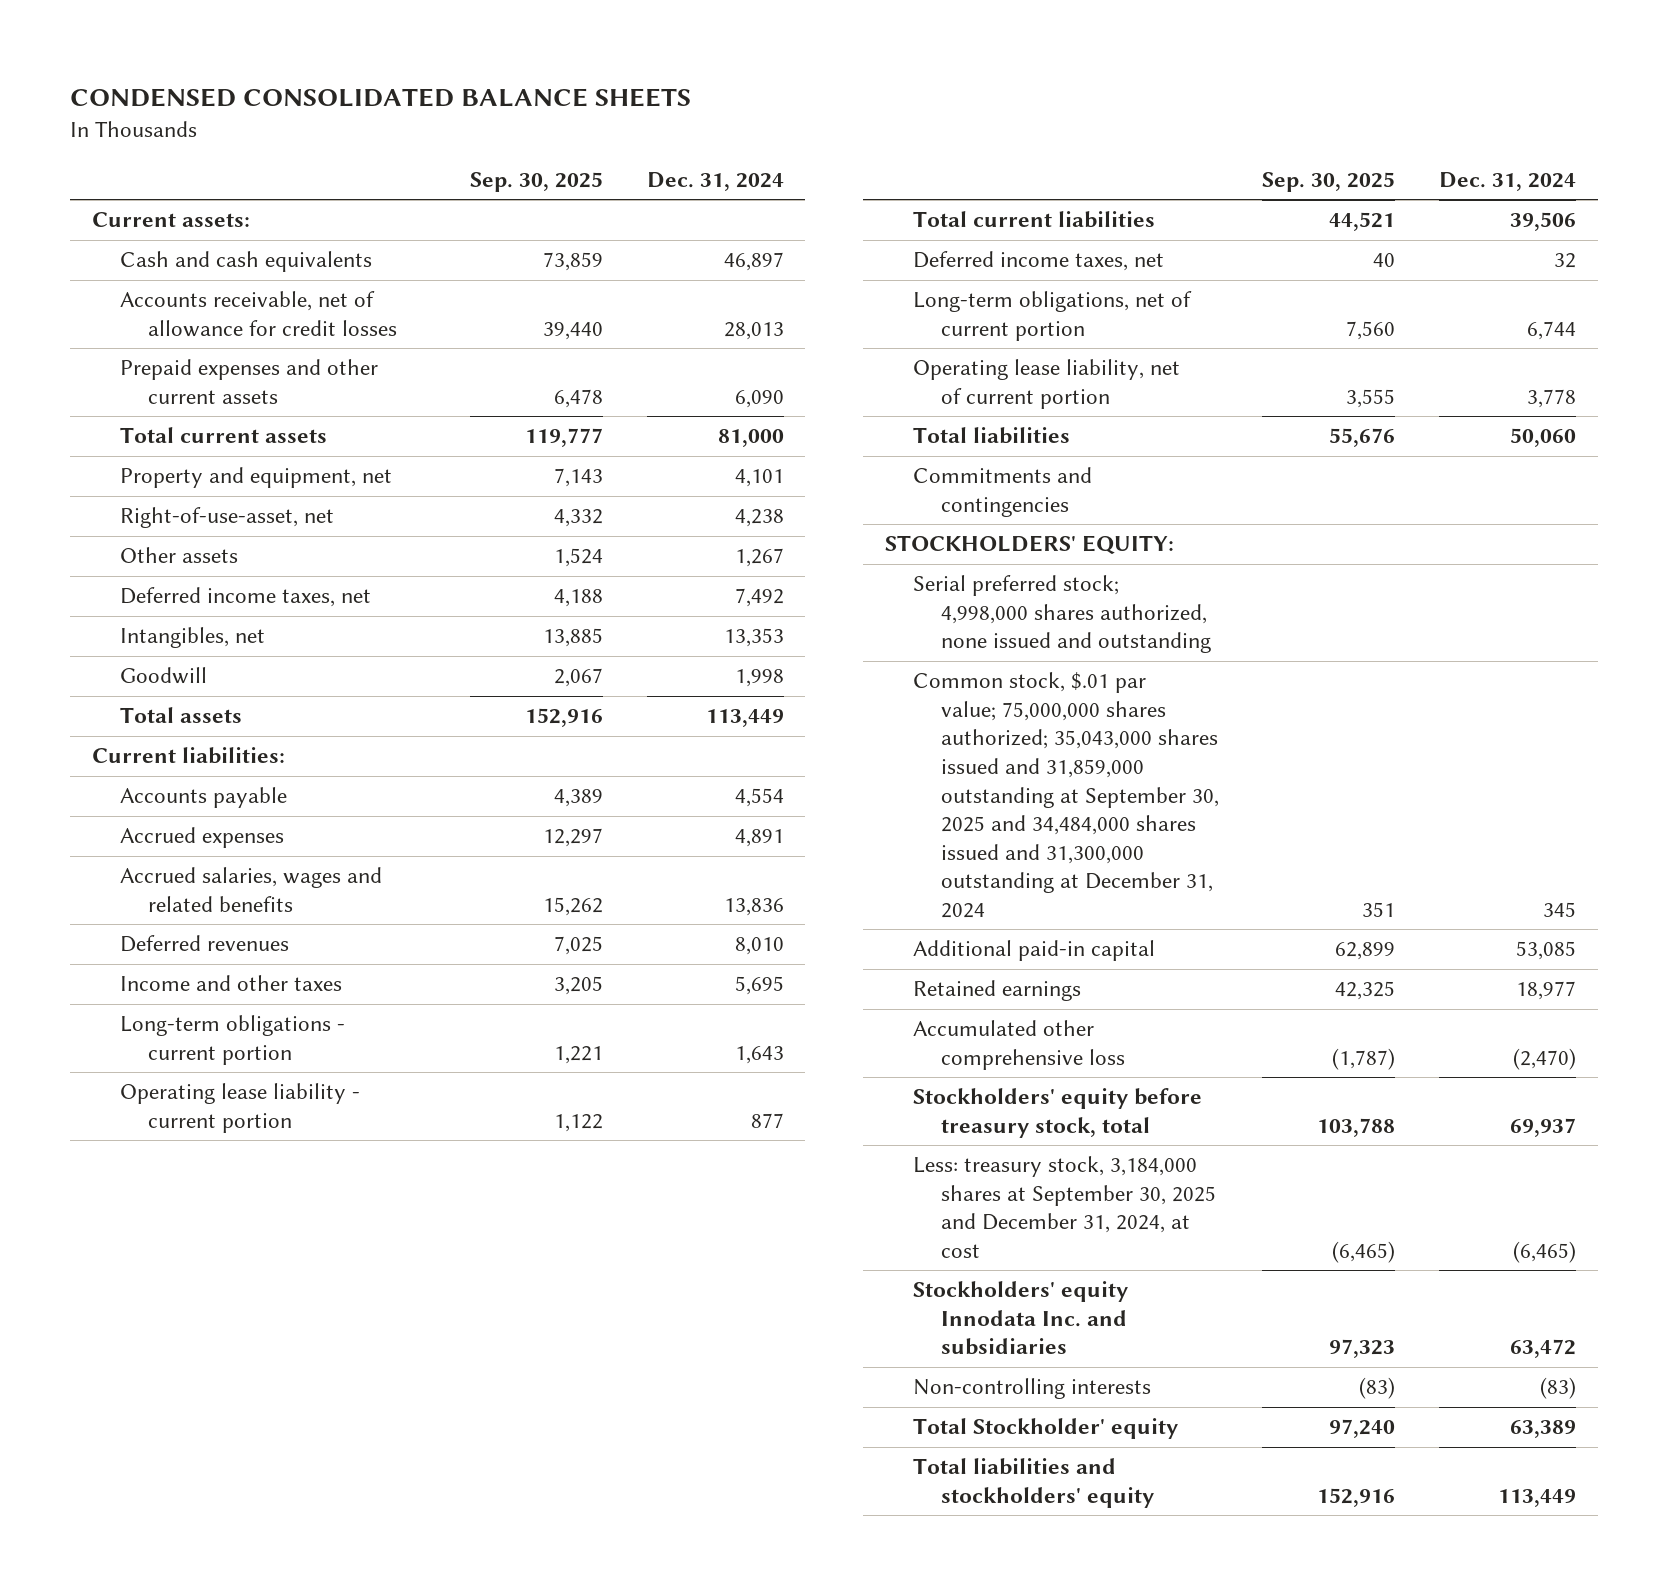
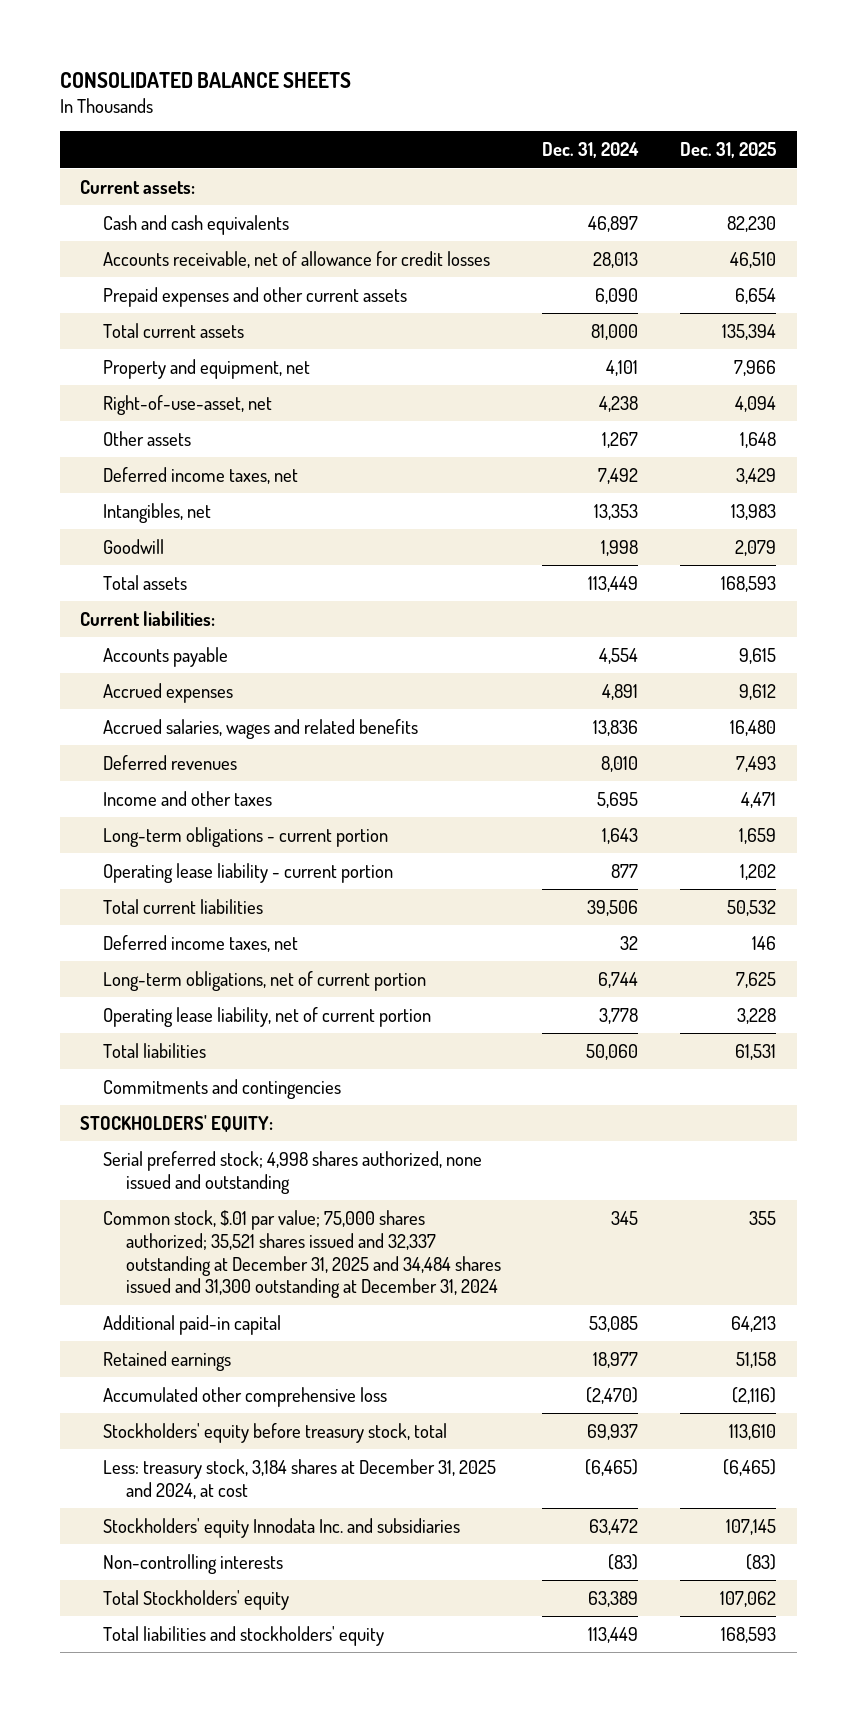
- CONDENSED CONSOLIDATED BALANCE SHEETS
+ CONSOLIDATED BALANCE SHEETS
- | Sep. 30, 2025 | Dec. 31, 2024
+ | Dec. 31, 2024 | Dec. 31, 2025
- Serial preferred stock; 4,998,000 shares authorized, none issued and outstanding
- Common stock, $.01 par value; 75,000,000 shares authorized; 35,043,000 shares issued and 31,859,000 outstanding at September 30, 2025 and 34,484,000 shares issued and 31,300,000 outstanding at December 31, 2024 | 351 | 345
+ Serial preferred stock; 4,998 shares authorized, none issued and outstanding
+ Common stock, $.01 par value; 75,000 shares authorized; 35,521 shares issued and 32,337 outstanding at December 31, 2025 and 34,484 shares issued and 31,300 outstanding at December 31, 2024 | 345 | 355
- Less: treasury stock, 3,184,000 shares at September 30, 2025 and December 31, 2024, at cost | (6,465) | (6,465)
+ Less: treasury stock, 3,184 shares at December 31, 2025 and 2024, at cost | (6,465) | (6,465)
- Total Stockholder' equity | 97,240 | 63,389
+ Total Stockholders' equity | 63,389 | 107,062

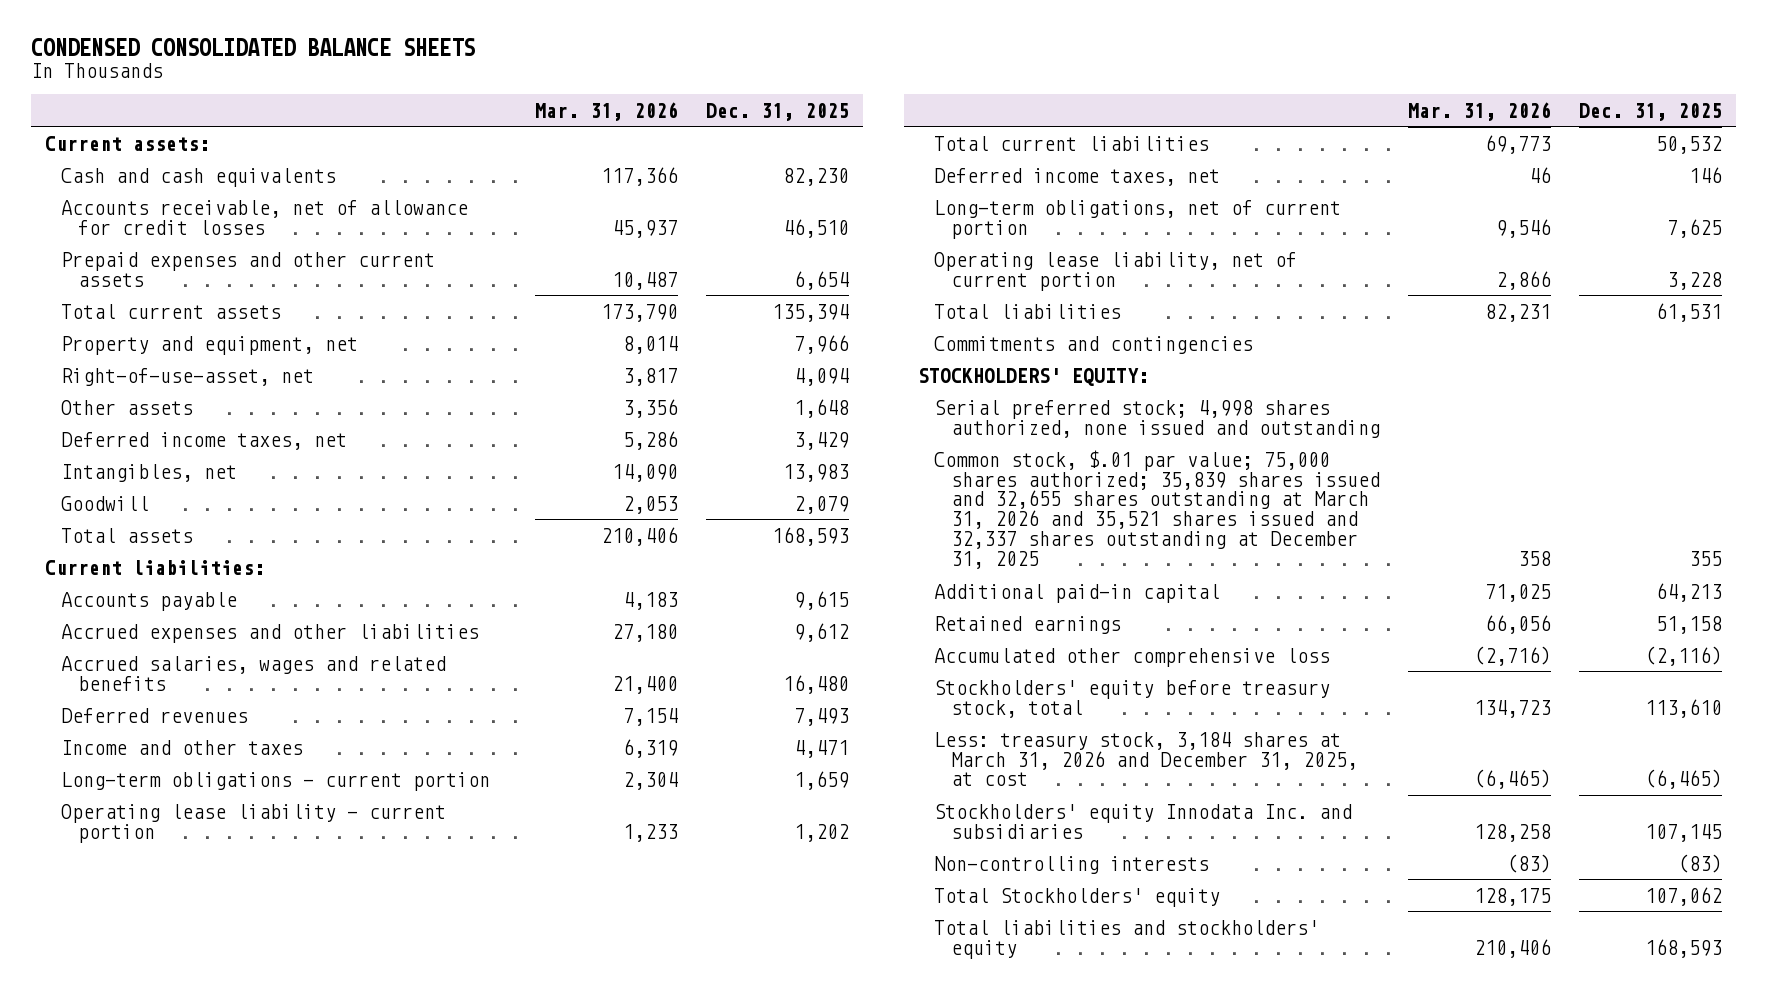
- CONSOLIDATED BALANCE SHEETS
+ CONDENSED CONSOLIDATED BALANCE SHEETS
- | Dec. 31, 2024 | Dec. 31, 2025
+ | Mar. 31, 2026 | Dec. 31, 2025
- Accrued expenses | 4,891 | 9,612
+ Accrued expenses and other liabilities | 27,180 | 9,612
- Common stock, $.01 par value; 75,000 shares authorized; 35,521 shares issued and 32,337 outstanding at December 31, 2025 and 34,484 shares issued and 31,300 outstanding at December 31, 2024 | 345 | 355
+ Common stock, $.01 par value; 75,000 shares authorized; 35,839 shares issued and 32,655 shares outstanding at March 31, 2026 and 35,521 shares issued and 32,337 shares outstanding at December 31, 2025 | 358 | 355
- Less: treasury stock, 3,184 shares at December 31, 2025 and 2024, at cost | (6,465) | (6,465)
+ Less: treasury stock, 3,184 shares at March 31, 2026 and December 31, 2025, at cost | (6,465) | (6,465)

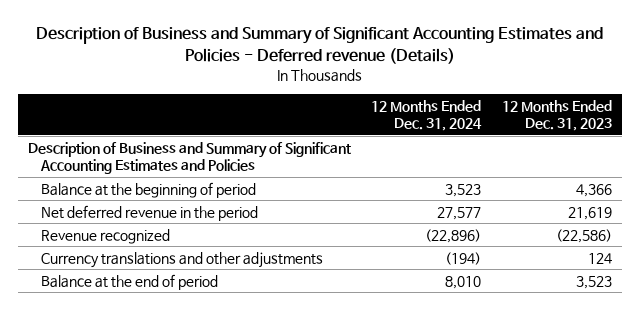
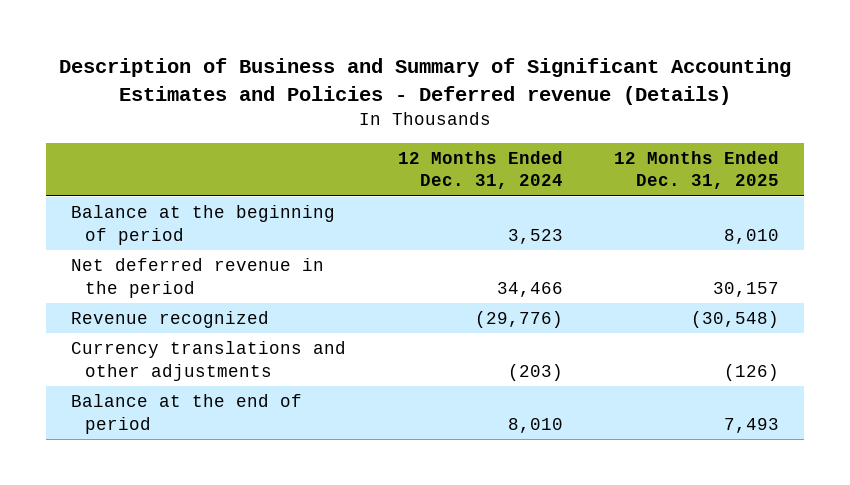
- | 12 Months Ended Dec. 31, 2024 | 12 Months Ended Dec. 31, 2023
+ | 12 Months Ended Dec. 31, 2024 | 12 Months Ended Dec. 31, 2025
- Description of Business and Summary of Significant Accounting Estimates and Policies
- Net deferred revenue in the period | 27,577 | 21,619
- Revenue recognized | (22,896) | (22,586)
- Currency translations and other adjustments | (194) | 124
+ Net deferred revenue in the period | 34,466 | 30,157
+ Revenue recognized | (29,776) | (30,548)
+ Currency translations and other adjustments | (203) | (126)

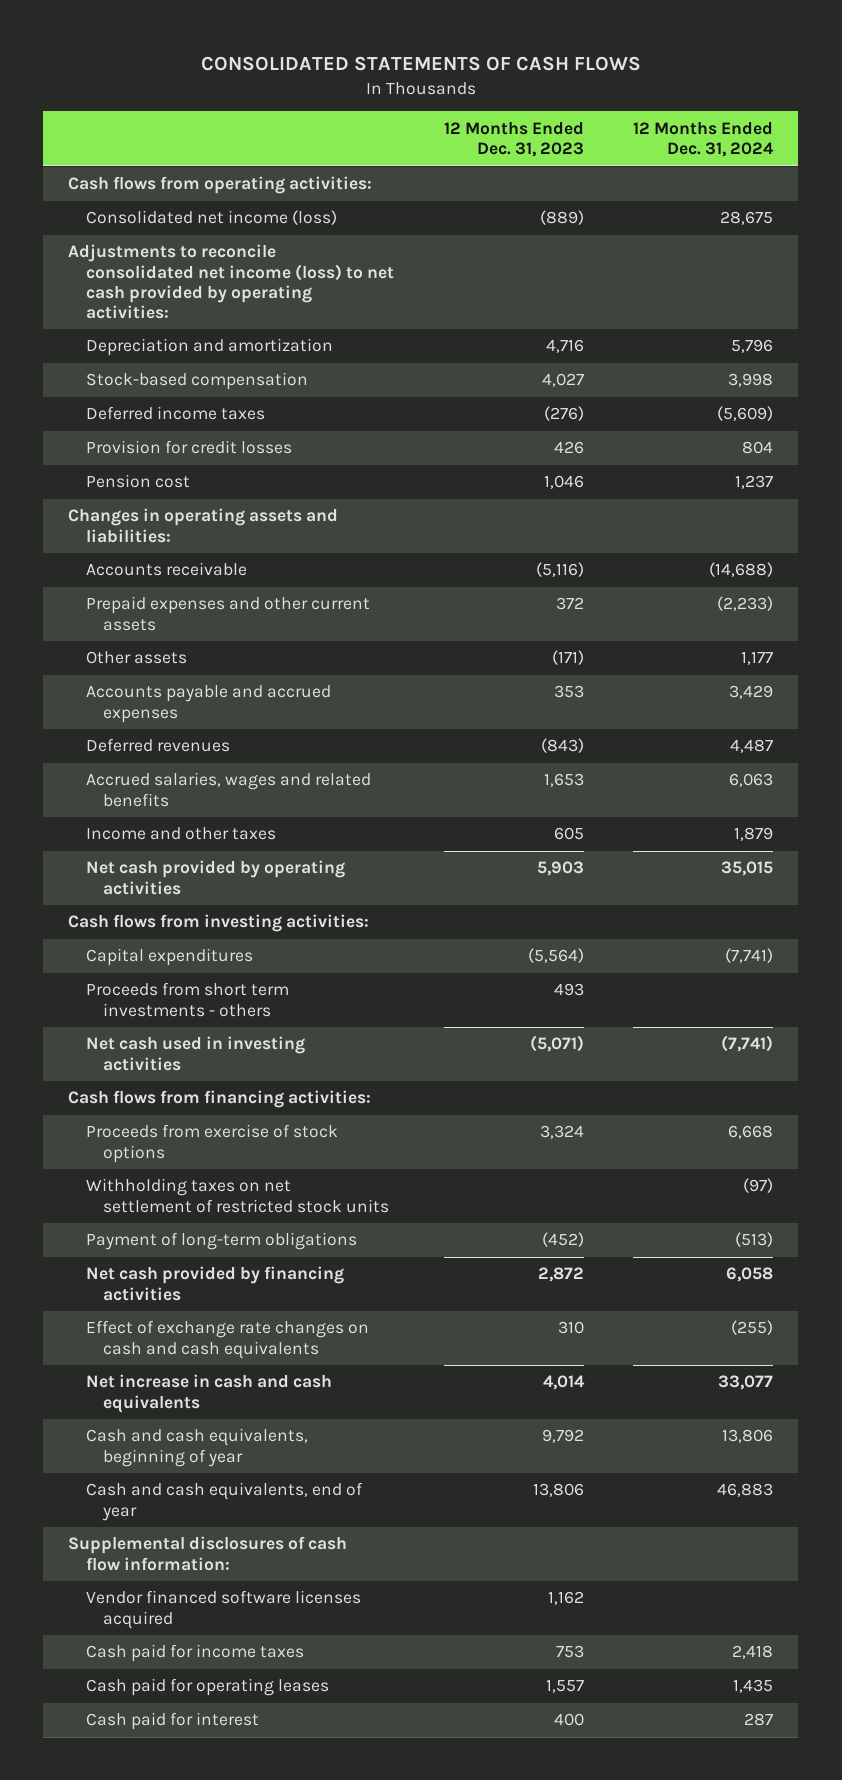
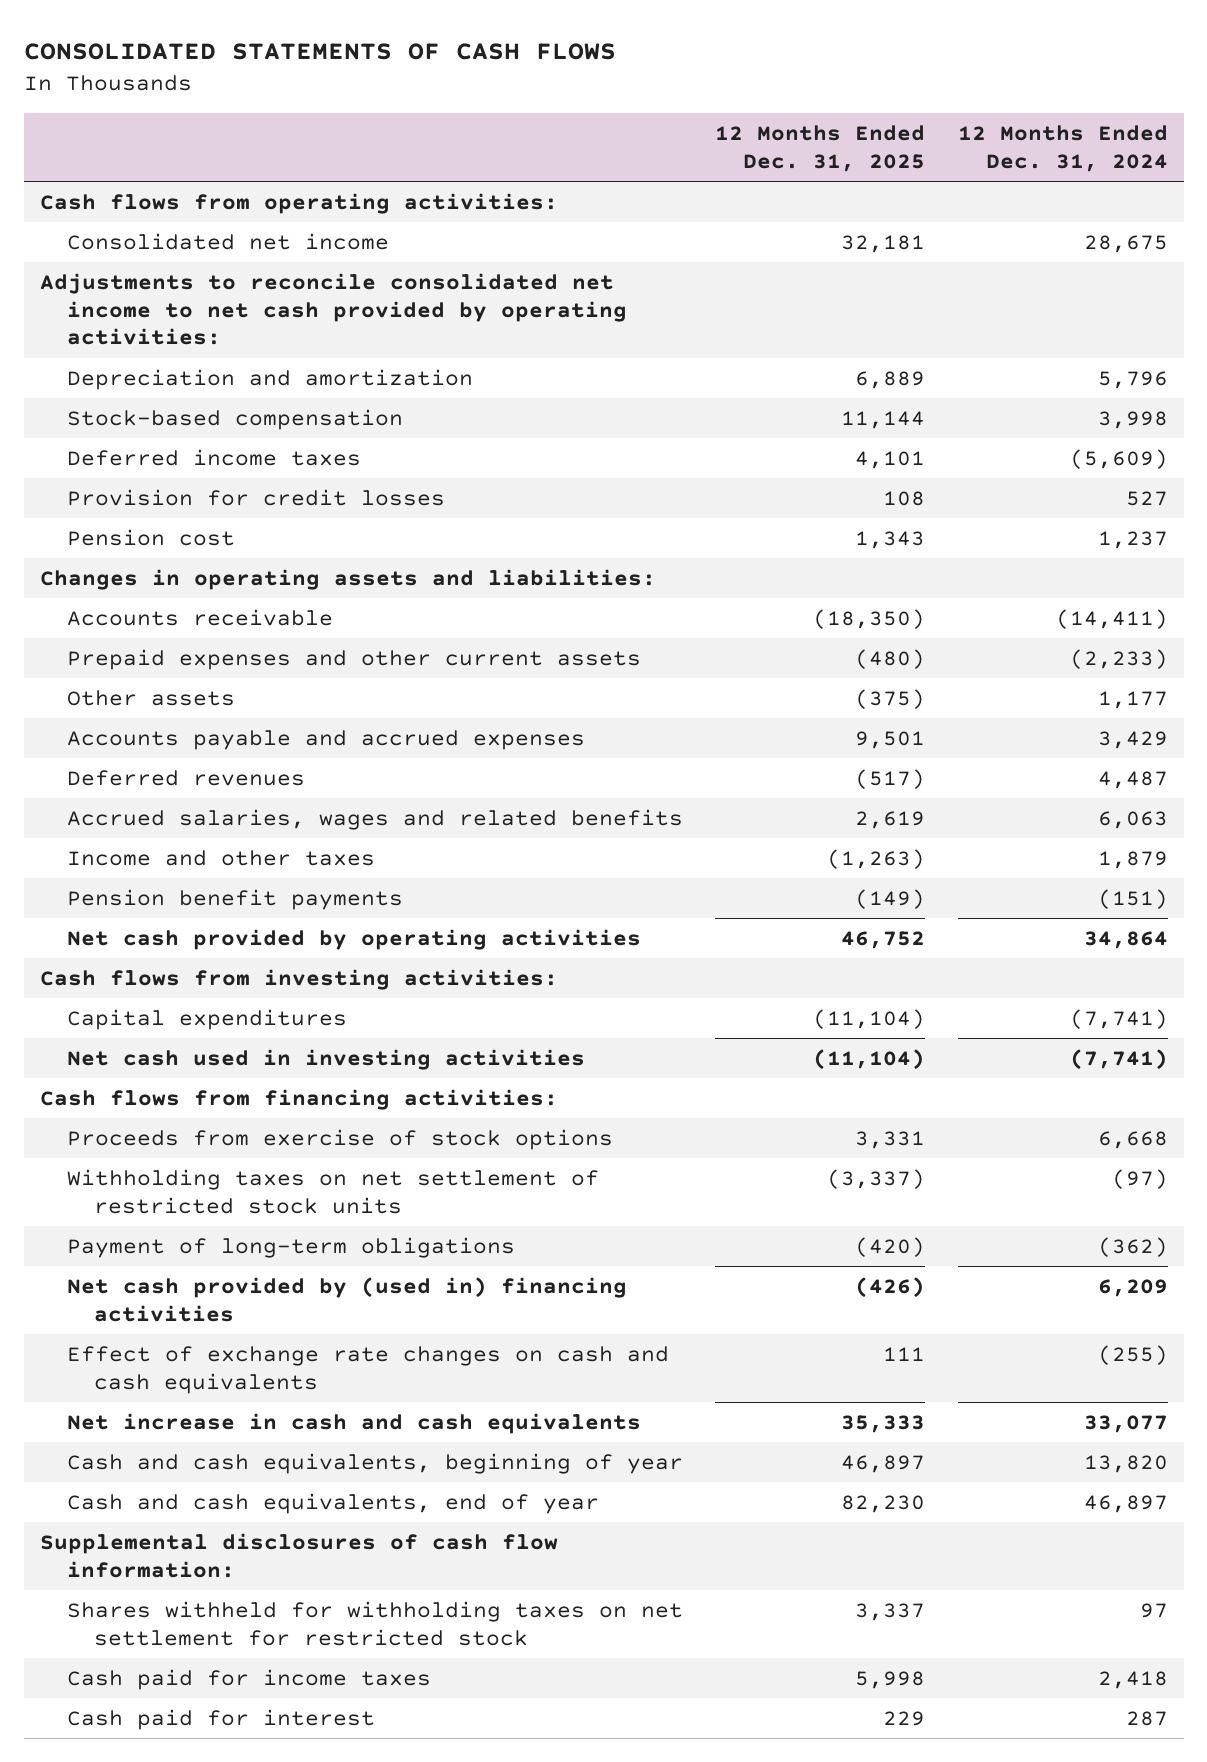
- | 12 Months Ended Dec. 31, 2023 | 12 Months Ended Dec. 31, 2024
+ | 12 Months Ended Dec. 31, 2025 | 12 Months Ended Dec. 31, 2024
- Consolidated net income (loss) | (889) | 28,675
- Adjustments to reconcile consolidated net income (loss) to net cash provided by operating activities:
+ Consolidated net income | 32,181 | 28,675
+ Adjustments to reconcile consolidated net income to net cash provided by operating activities:
- Provision for credit losses | 426 | 804
+ Provision for credit losses | 108 | 527
- Accounts receivable | (5,116) | (14,688)
+ Accounts receivable | (18,350) | (14,411)
- Net cash provided by operating activities | 5,903 | 35,015
+ Pension benefit payments | (149) | (151)
+ Net cash provided by operating activities | 46,752 | 34,864
- Proceeds from short term investments - others | 493 |
- Payment of long-term obligations | (452) | (513)
- Net cash provided by financing activities | 2,872 | 6,058
+ Payment of long-term obligations | (420) | (362)
+ Net cash provided by (used in) financing activities | (426) | 6,209
- Cash and cash equivalents, beginning of year | 9,792 | 13,806
- Cash and cash equivalents, end of year | 13,806 | 46,883
+ Cash and cash equivalents, beginning of year | 46,897 | 13,820
+ Cash and cash equivalents, end of year | 82,230 | 46,897
- Vendor financed software licenses acquired | 1,162 |
+ Shares withheld for withholding taxes on net settlement for restricted stock | 3,337 | 97
- Cash paid for operating leases | 1,557 | 1,435

